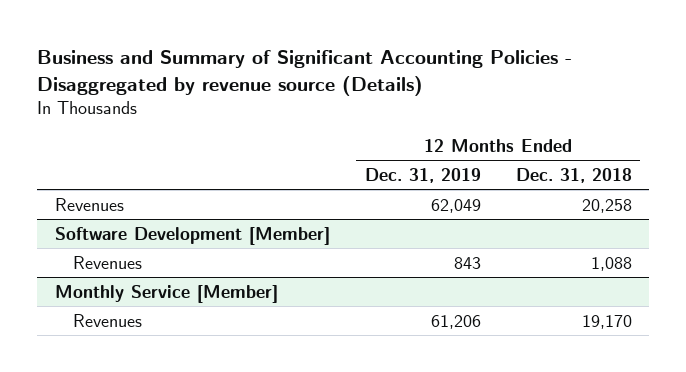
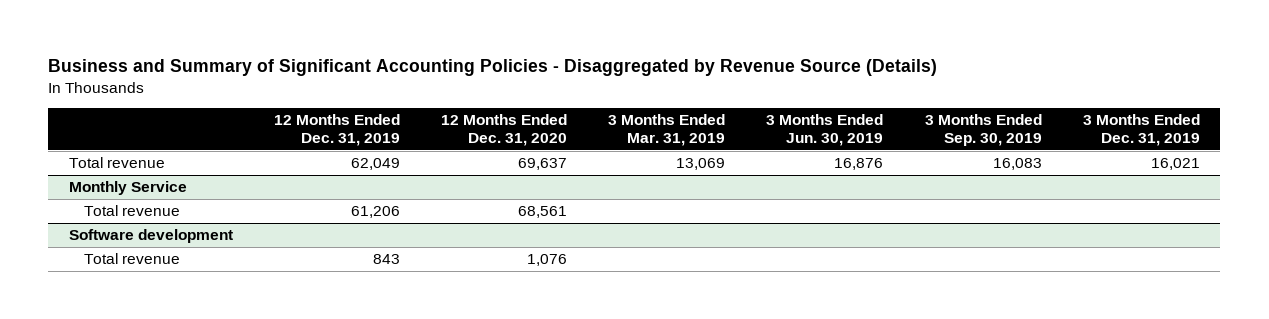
- Business and Summary of Significant Accounting Policies - Disaggregated by revenue source (Details)
+ Business and Summary of Significant Accounting Policies - Disaggregated by Revenue Source (Details)
- | 12 Months Ended Dec. 31, 2019 | 12 Months Ended Dec. 31, 2018
+ | 12 Months Ended Dec. 31, 2019 | 12 Months Ended Dec. 31, 2020 | 3 Months Ended Mar. 31, 2019 | 3 Months Ended Jun. 30, 2019 | 3 Months Ended Sep. 30, 2019 | 3 Months Ended Dec. 31, 2019
- Revenues | 62,049 | 20,258
- Software Development [Member]
- Revenues | 843 | 1,088
- Monthly Service [Member]
- Revenues | 61,206 | 19,170
+ Total revenue | 62,049 | 69,637 | 13,069 | 16,876 | 16,083 | 16,021
+ Monthly Service
+ Total revenue | 61,206 | 68,561 | | | |
+ Software development
+ Total revenue | 843 | 1,076 | | | |

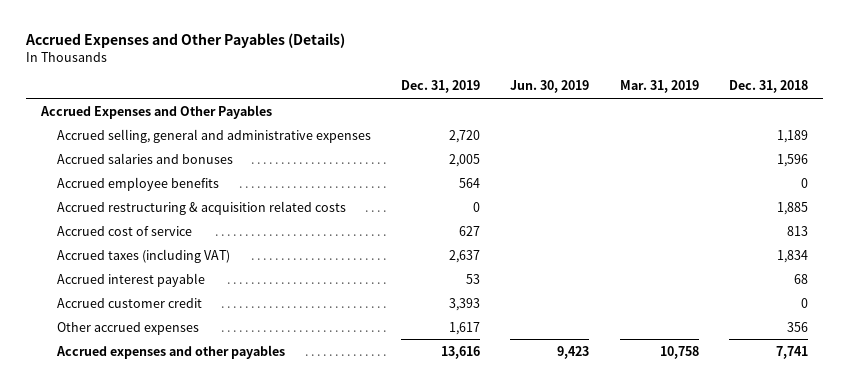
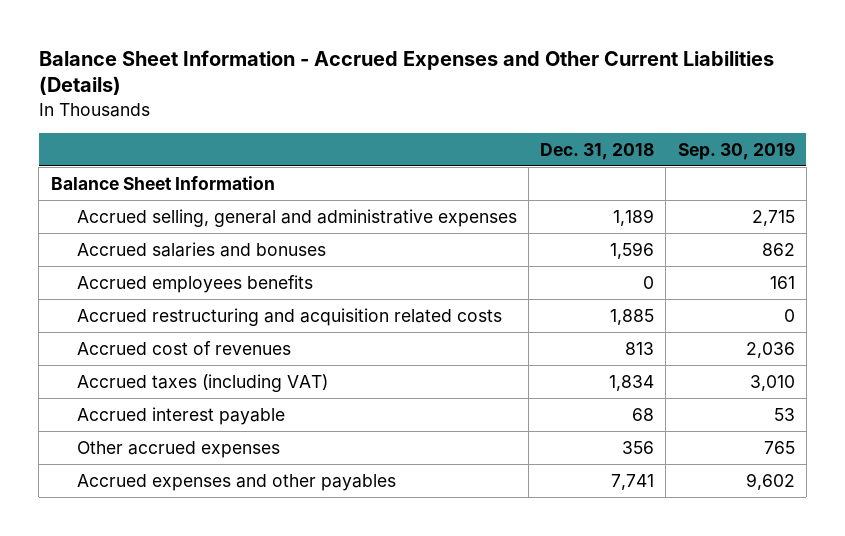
- Accrued Expenses and Other Payables (Details)
+ Balance Sheet Information - Accrued Expenses and Other Current Liabilities (Details)
- | Dec. 31, 2019 | Jun. 30, 2019 | Mar. 31, 2019 | Dec. 31, 2018
+ | Dec. 31, 2018 | Sep. 30, 2019
- Accrued Expenses and Other Payables
+ Balance Sheet Information
- Accrued employee benefits | 564 | | | 0
- Accrued restructuring & acquisition related costs | 0 | | | 1,885
- Accrued cost of service | 627 | | | 813
+ Accrued employees benefits | 0 | 161
+ Accrued restructuring and acquisition related costs | 1,885 | 0
+ Accrued cost of revenues | 813 | 2,036
- Accrued customer credit | 3,393 | | | 0

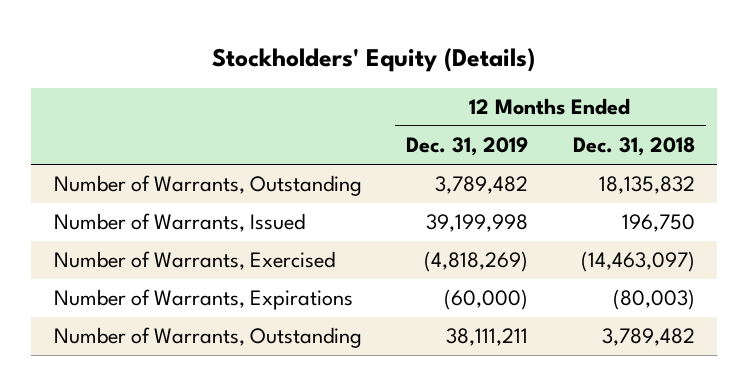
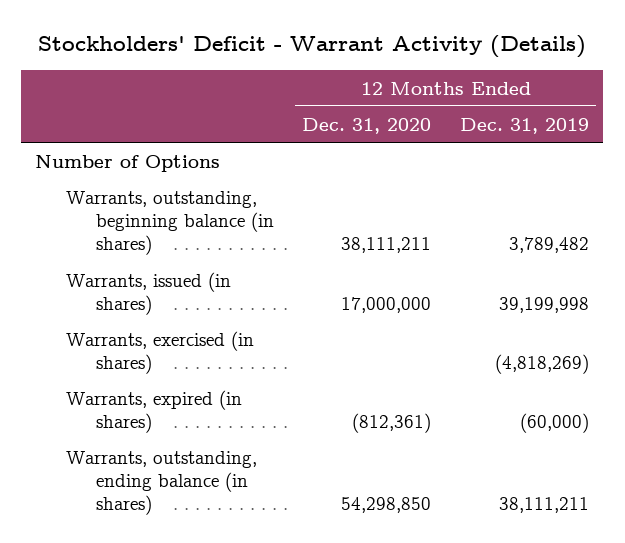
- Stockholders' Equity (Details)
+ Stockholders' Deficit - Warrant Activity (Details)
- | 12 Months Ended Dec. 31, 2019 | 12 Months Ended Dec. 31, 2018
+ | 12 Months Ended Dec. 31, 2020 | 12 Months Ended Dec. 31, 2019
- Number of Warrants, Outstanding | 3,789,482 | 18,135,832
- Number of Warrants, Issued | 39,199,998 | 196,750
- Number of Warrants, Exercised | (4,818,269) | (14,463,097)
- Number of Warrants, Expirations | (60,000) | (80,003)
- Number of Warrants, Outstanding | 38,111,211 | 3,789,482
+ Number of Options
+ Warrants, outstanding, beginning balance (in shares) | 38,111,211 | 3,789,482
+ Warrants, issued (in shares) | 17,000,000 | 39,199,998
+ Warrants, exercised (in shares) | | (4,818,269)
+ Warrants, expired (in shares) | (812,361) | (60,000)
+ Warrants, outstanding, ending balance (in shares) | 54,298,850 | 38,111,211

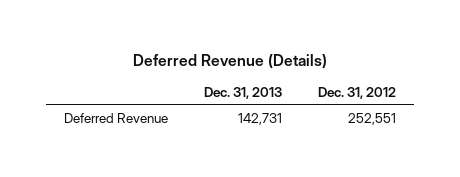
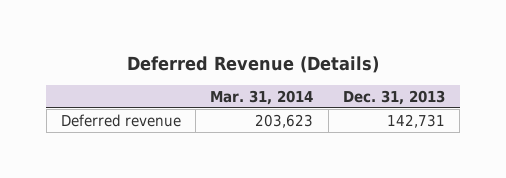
- | Dec. 31, 2013 | Dec. 31, 2012
+ | Mar. 31, 2014 | Dec. 31, 2013
- Deferred Revenue | 142,731 | 252,551
+ Deferred revenue | 203,623 | 142,731

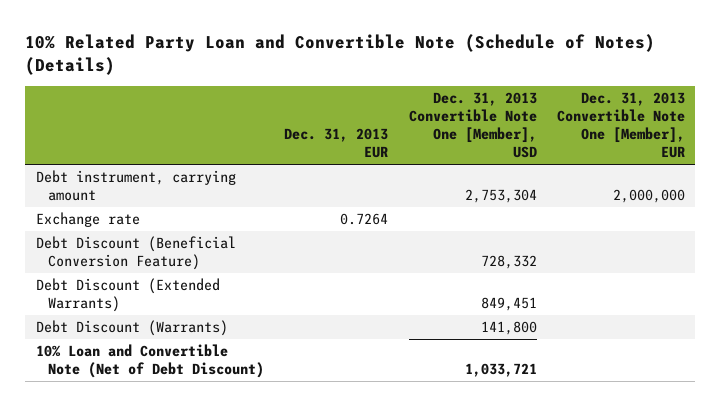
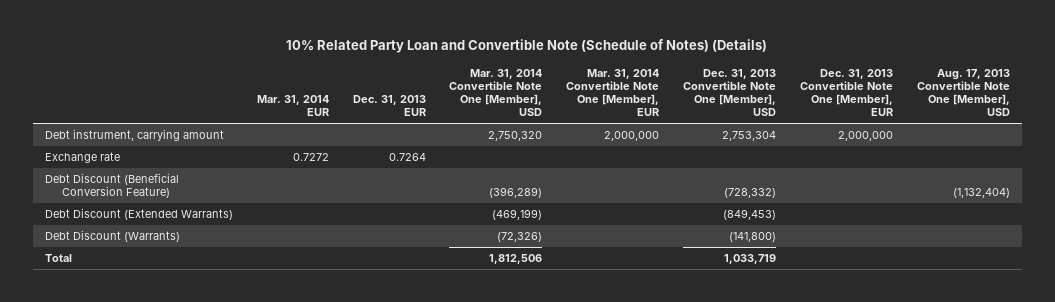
- | Dec. 31, 2013 EUR | Dec. 31, 2013 Convertible Note One [Member], USD | Dec. 31, 2013 Convertible Note One [Member], EUR
+ | Mar. 31, 2014 EUR | Dec. 31, 2013 EUR | Mar. 31, 2014 Convertible Note One [Member], USD | Mar. 31, 2014 Convertible Note One [Member], EUR | Dec. 31, 2013 Convertible Note One [Member], USD | Dec. 31, 2013 Convertible Note One [Member], EUR | Aug. 17, 2013 Convertible Note One [Member], USD
- Debt Discount (Beneficial Conversion Feature) | | 728,332 |
- Debt Discount (Extended Warrants) | | 849,451 |
- Debt Discount (Warrants) | | 141,800 |
- 10% Loan and Convertible Note (Net of Debt Discount) | | 1,033,721 |
+ Debt Discount (Beneficial Conversion Feature) | | | (396,289) | | (728,332) | | (1,132,404)
+ Debt Discount (Extended Warrants) | | | (469,199) | | (849,453) | |
+ Debt Discount (Warrants) | | | (72,326) | | (141,800) | |
+ Total | | | 1,812,506 | | 1,033,719 | |

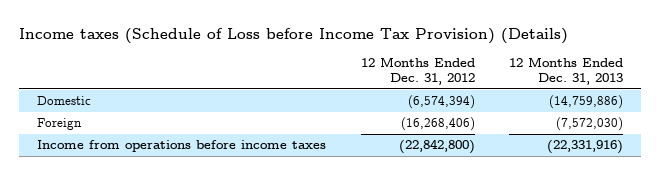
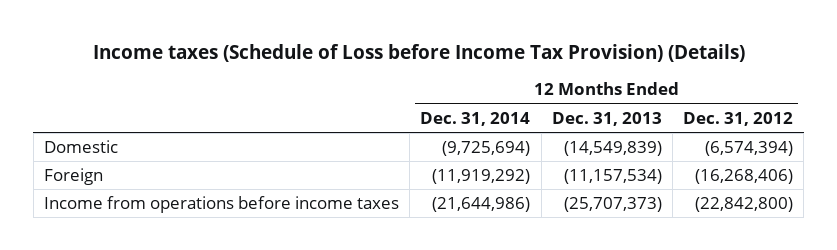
- | 12 Months Ended Dec. 31, 2012 | 12 Months Ended Dec. 31, 2013
+ | 12 Months Ended Dec. 31, 2014 | 12 Months Ended Dec. 31, 2013 | 12 Months Ended Dec. 31, 2012
- Domestic | (6,574,394) | (14,759,886)
- Foreign | (16,268,406) | (7,572,030)
- Income from operations before income taxes | (22,842,800) | (22,331,916)
+ Domestic | (9,725,694) | (14,549,839) | (6,574,394)
+ Foreign | (11,919,292) | (11,157,534) | (16,268,406)
+ Income from operations before income taxes | (21,644,986) | (25,707,373) | (22,842,800)

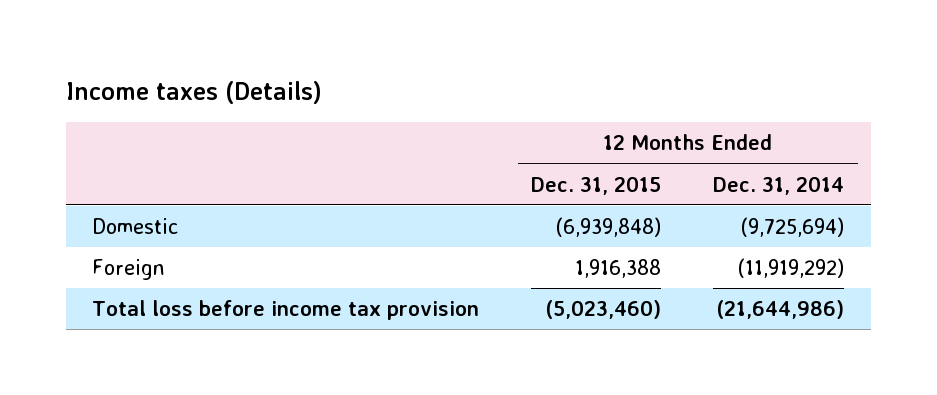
- Income taxes (Schedule of Loss before Income Tax Provision) (Details)
+ Income taxes (Details)
- | 12 Months Ended Dec. 31, 2014 | 12 Months Ended Dec. 31, 2013 | 12 Months Ended Dec. 31, 2012
+ | 12 Months Ended Dec. 31, 2015 | 12 Months Ended Dec. 31, 2014
- Income from operations before income taxes | (21,644,986) | (25,707,373) | (22,842,800)
+ Total loss before income tax provision | (5,023,460) | (21,644,986)

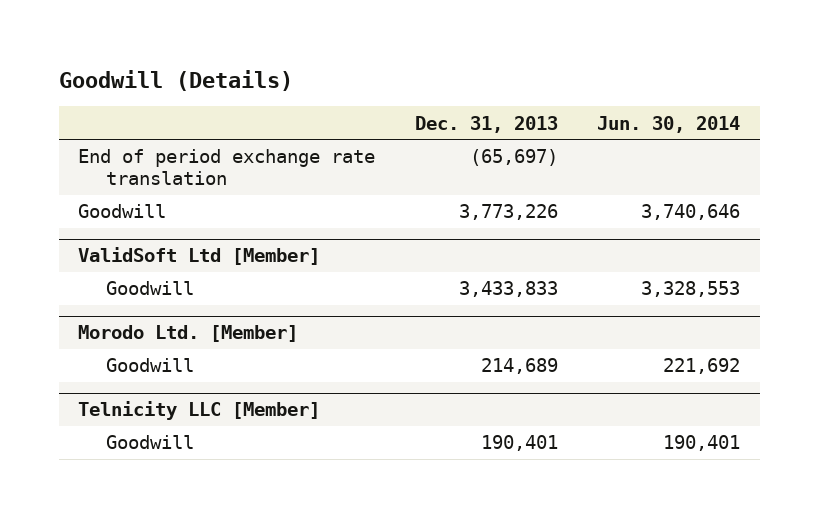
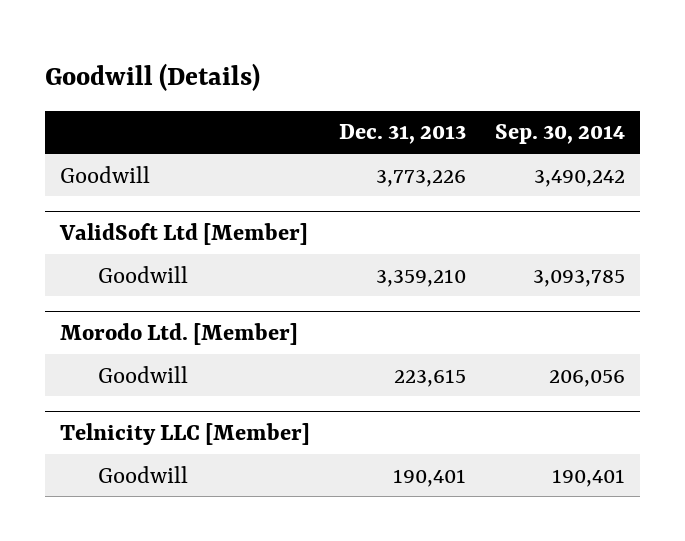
- | Dec. 31, 2013 | Jun. 30, 2014
+ | Dec. 31, 2013 | Sep. 30, 2014
- End of period exchange rate translation | (65,697) |
@ ValidSoft Ltd [Member]
- Goodwill | 3,433,833 | 3,328,553
+ Goodwill | 3,359,210 | 3,093,785
@ Morodo Ltd. [Member]
- Goodwill | 214,689 | 221,692
+ Goodwill | 223,615 | 206,056

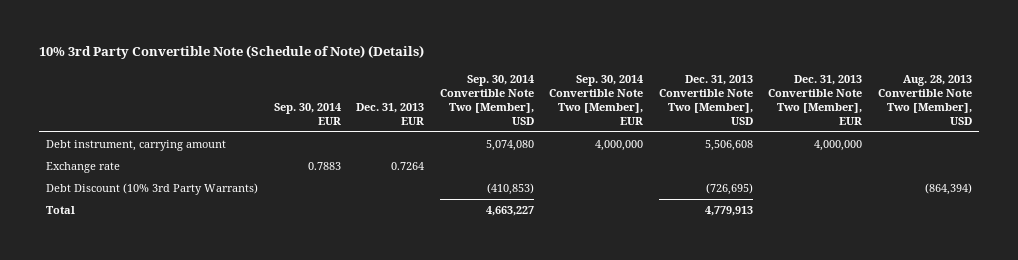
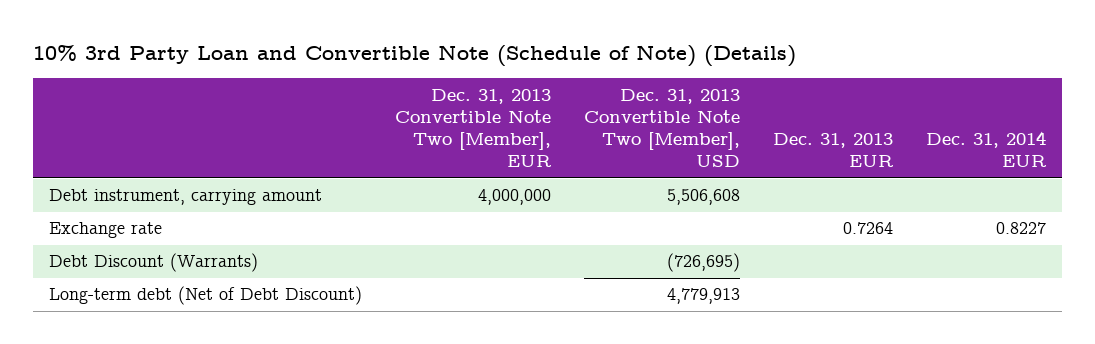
- 10% 3rd Party Convertible Note (Schedule of Note) (Details)
+ 10% 3rd Party Loan and Convertible Note (Schedule of Note) (Details)
- | Sep. 30, 2014 EUR | Dec. 31, 2013 EUR | Sep. 30, 2014 Convertible Note Two [Member], USD | Sep. 30, 2014 Convertible Note Two [Member], EUR | Dec. 31, 2013 Convertible Note Two [Member], USD | Dec. 31, 2013 Convertible Note Two [Member], EUR | Aug. 28, 2013 Convertible Note Two [Member], USD
+ | Dec. 31, 2013 Convertible Note Two [Member], EUR | Dec. 31, 2013 Convertible Note Two [Member], USD | Dec. 31, 2013 EUR | Dec. 31, 2014 EUR
- Debt Discount (10% 3rd Party Warrants) | | | (410,853) | | (726,695) | | (864,394)
- Total | | | 4,663,227 | | 4,779,913 | |
+ Debt Discount (Warrants) | | (726,695) | |
+ Long-term debt (Net of Debt Discount) | | 4,779,913 | |

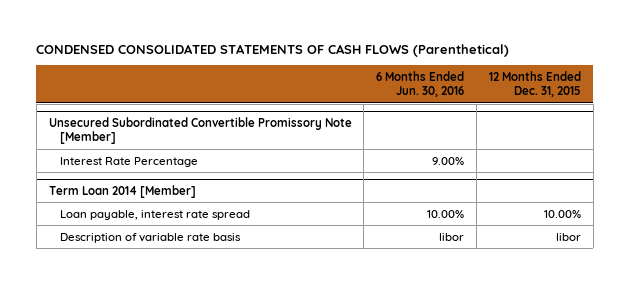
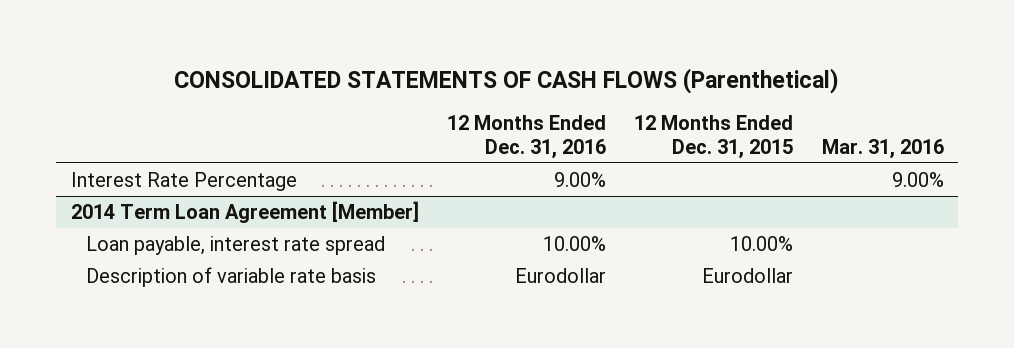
- CONDENSED CONSOLIDATED STATEMENTS OF CASH FLOWS (Parenthetical)
+ CONSOLIDATED STATEMENTS OF CASH FLOWS (Parenthetical)
- | 6 Months Ended Jun. 30, 2016 | 12 Months Ended Dec. 31, 2015
+ | 12 Months Ended Dec. 31, 2016 | 12 Months Ended Dec. 31, 2015 | Mar. 31, 2016
- Unsecured Subordinated Convertible Promissory Note [Member]
- Term Loan 2014 [Member]
+ 2014 Term Loan Agreement [Member]
- Description of variable rate basis | libor | libor
+ Description of variable rate basis | Eurodollar | Eurodollar |

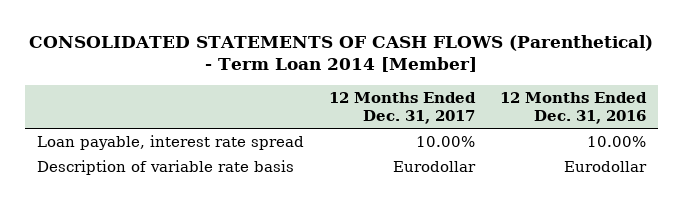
- CONSOLIDATED STATEMENTS OF CASH FLOWS (Parenthetical)
+ CONSOLIDATED STATEMENTS OF CASH FLOWS (Parenthetical) - Term Loan 2014 [Member]
- | 12 Months Ended Dec. 31, 2016 | 12 Months Ended Dec. 31, 2015 | Mar. 31, 2016
+ | 12 Months Ended Dec. 31, 2017 | 12 Months Ended Dec. 31, 2016
- Interest Rate Percentage | 9.00% | | 9.00%
- 2014 Term Loan Agreement [Member]

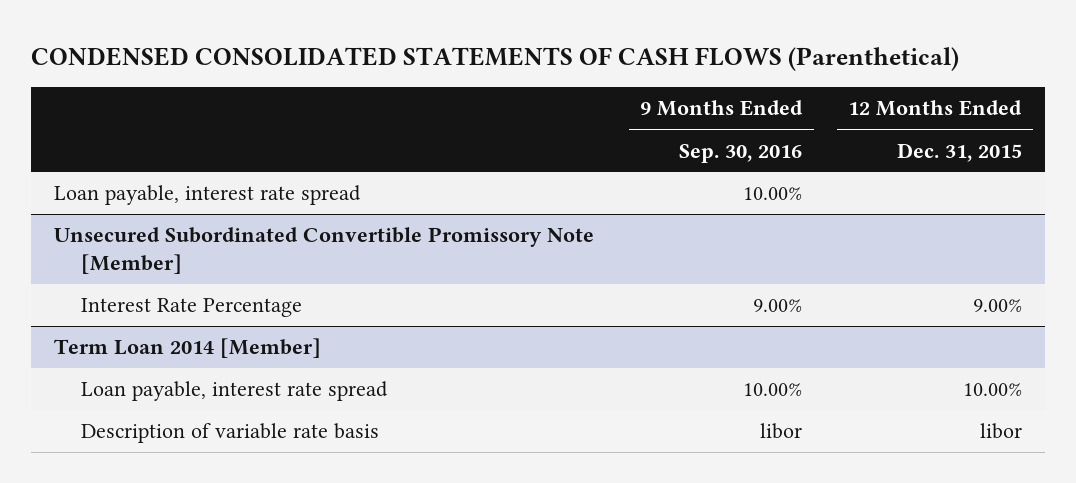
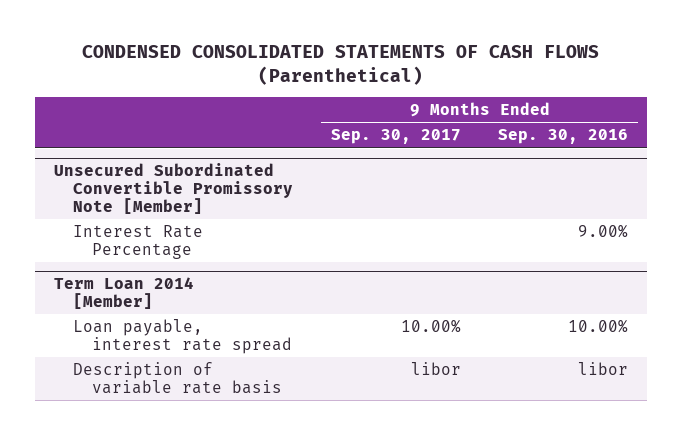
- | 9 Months Ended Sep. 30, 2016 | 12 Months Ended Dec. 31, 2015
+ | 9 Months Ended Sep. 30, 2017 | 9 Months Ended Sep. 30, 2016
- Loan payable, interest rate spread | 10.00% |

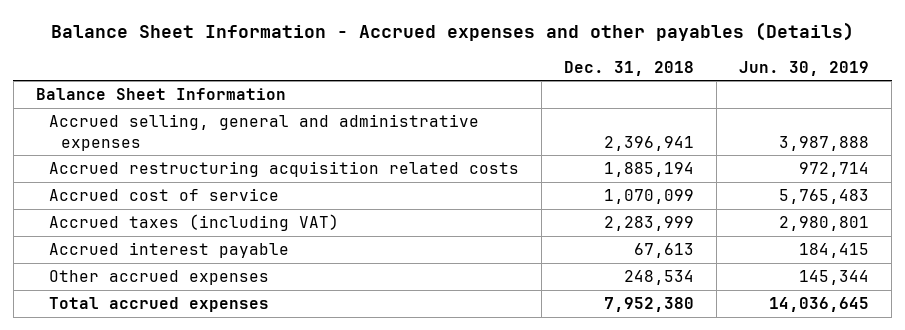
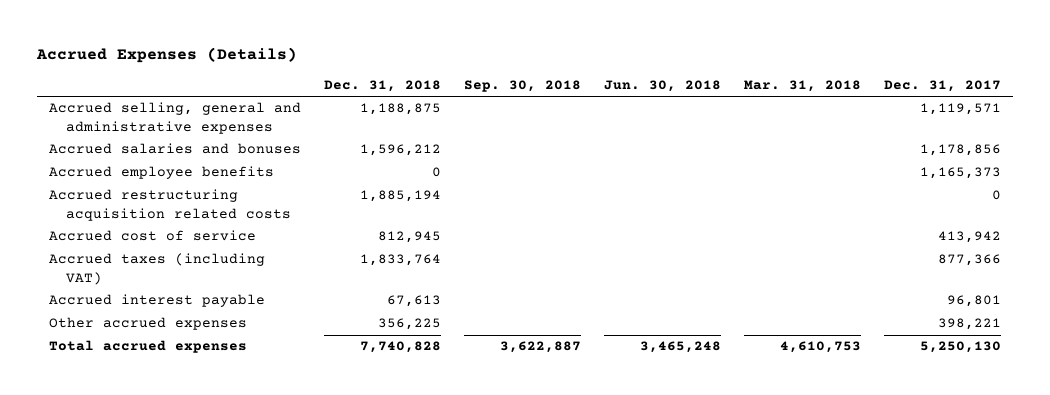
- Balance Sheet Information - Accrued expenses and other payables (Details)
+ Accrued Expenses (Details)
- | Dec. 31, 2018 | Jun. 30, 2019
+ | Dec. 31, 2018 | Sep. 30, 2018 | Jun. 30, 2018 | Mar. 31, 2018 | Dec. 31, 2017
- Balance Sheet Information
- Accrued selling, general and administrative expenses | 2,396,941 | 3,987,888
+ Accrued selling, general and administrative expenses | 1,188,875 | | | | 1,119,571
+ Accrued salaries and bonuses | 1,596,212 | | | | 1,178,856
+ Accrued employee benefits | 0 | | | | 1,165,373
- Accrued cost of service | 1,070,099 | 5,765,483
- Accrued taxes (including VAT) | 2,283,999 | 2,980,801
+ Accrued cost of service | 812,945 | | | | 413,942
+ Accrued taxes (including VAT) | 1,833,764 | | | | 877,366
- Other accrued expenses | 248,534 | 145,344
- Total accrued expenses | 7,952,380 | 14,036,645
+ Other accrued expenses | 356,225 | | | | 398,221
+ Total accrued expenses | 7,740,828 | 3,622,887 | 3,465,248 | 4,610,753 | 5,250,130

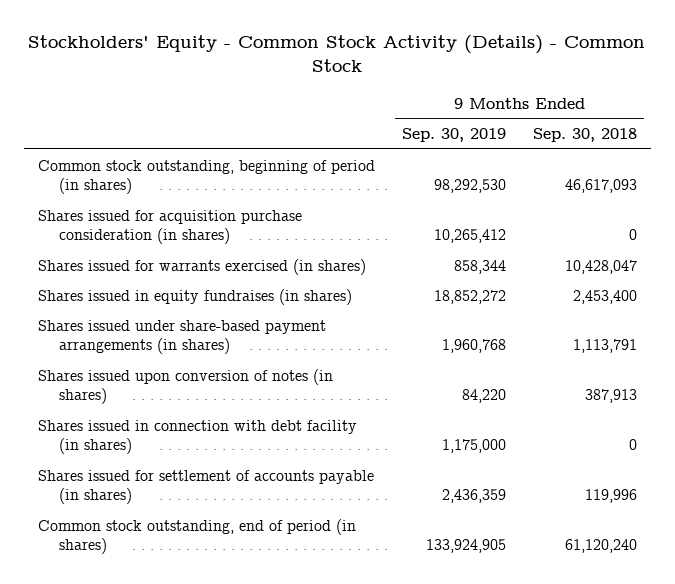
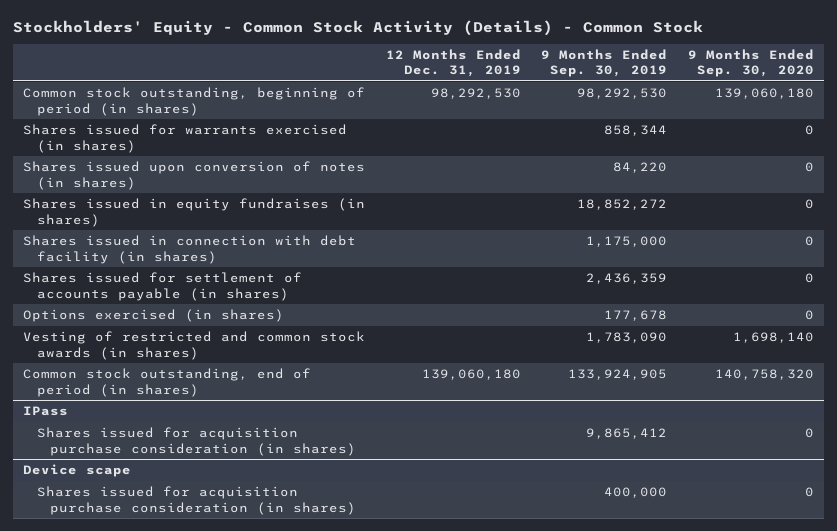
- | 9 Months Ended Sep. 30, 2019 | 9 Months Ended Sep. 30, 2018
+ | 12 Months Ended Dec. 31, 2019 | 9 Months Ended Sep. 30, 2019 | 9 Months Ended Sep. 30, 2020
- Shares issued for acquisition purchase consideration (in shares) | 10,265,412 | 0
- Shares issued under share-based payment arrangements (in shares) | 1,960,768 | 1,113,791
moved down: Shares issued in equity fundraises (in shares) | | 18,852,272 | 0
+ Options exercised (in shares) | | 177,678 | 0
+ Vesting of restricted and common stock awards (in shares) | | 1,783,090 | 1,698,140
+ IPass
+ Shares issued for acquisition purchase consideration (in shares) | | 9,865,412 | 0
+ Device scape
+ Shares issued for acquisition purchase consideration (in shares) | | 400,000 | 0

